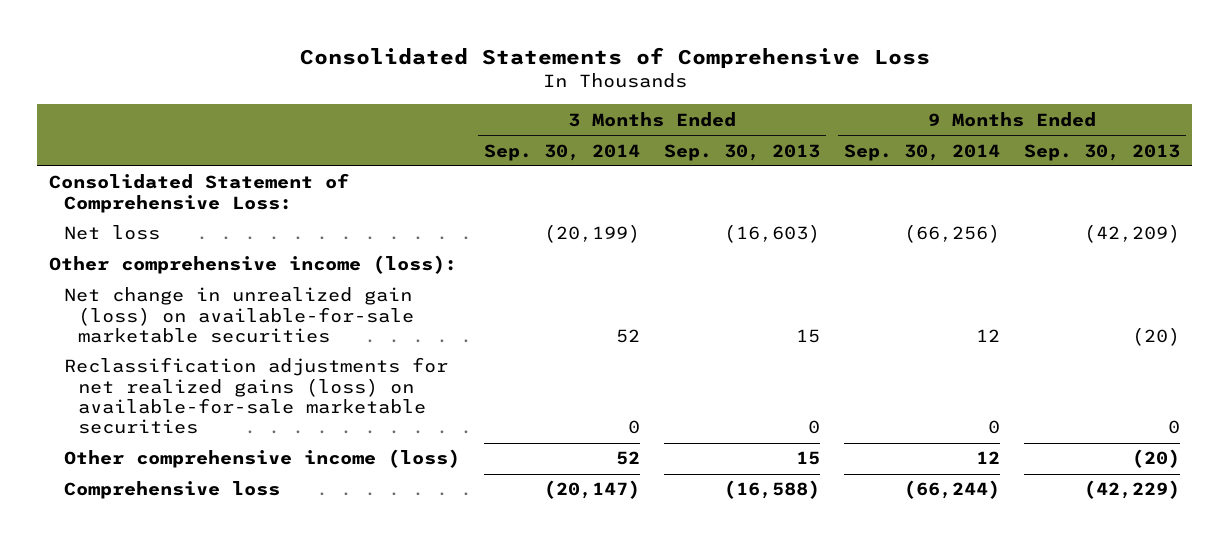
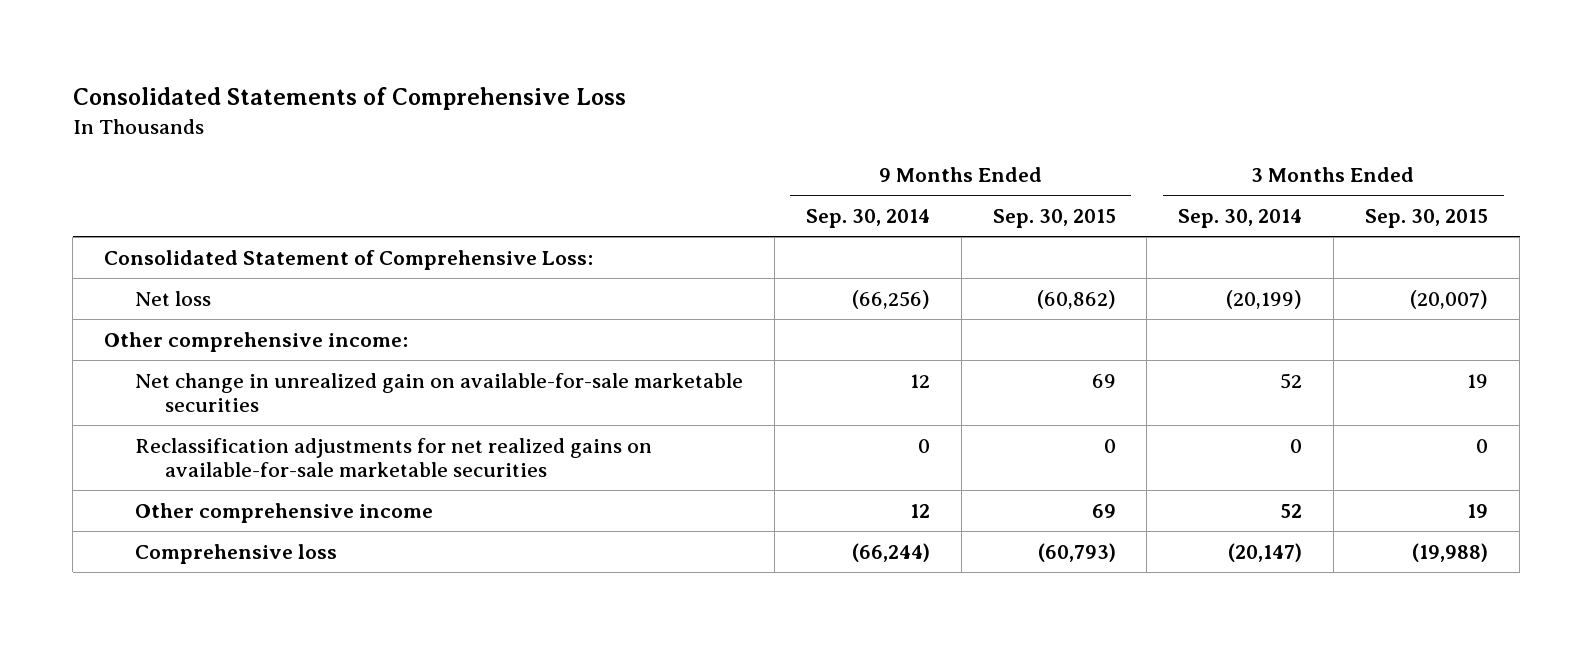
- | 3 Months Ended Sep. 30, 2014 | 3 Months Ended Sep. 30, 2013 | 9 Months Ended Sep. 30, 2014 | 9 Months Ended Sep. 30, 2013
+ | 9 Months Ended Sep. 30, 2014 | 9 Months Ended Sep. 30, 2015 | 3 Months Ended Sep. 30, 2014 | 3 Months Ended Sep. 30, 2015
- Other comprehensive income (loss):
- Net change in unrealized gain (loss) on available-for-sale marketable securities | 52 | 15 | 12 | (20)
- Reclassification adjustments for net realized gains (loss) on available-for-sale marketable securities | 0 | 0 | 0 | 0
- Other comprehensive income (loss) | 52 | 15 | 12 | (20)
+ Other comprehensive income:
+ Net change in unrealized gain on available-for-sale marketable securities | 12 | 69 | 52 | 19
+ Reclassification adjustments for net realized gains on available-for-sale marketable securities | 0 | 0 | 0 | 0
+ Other comprehensive income | 12 | 69 | 52 | 19

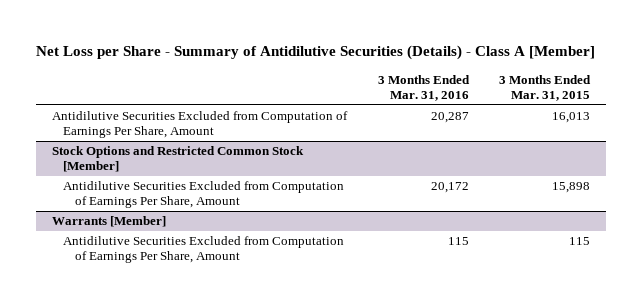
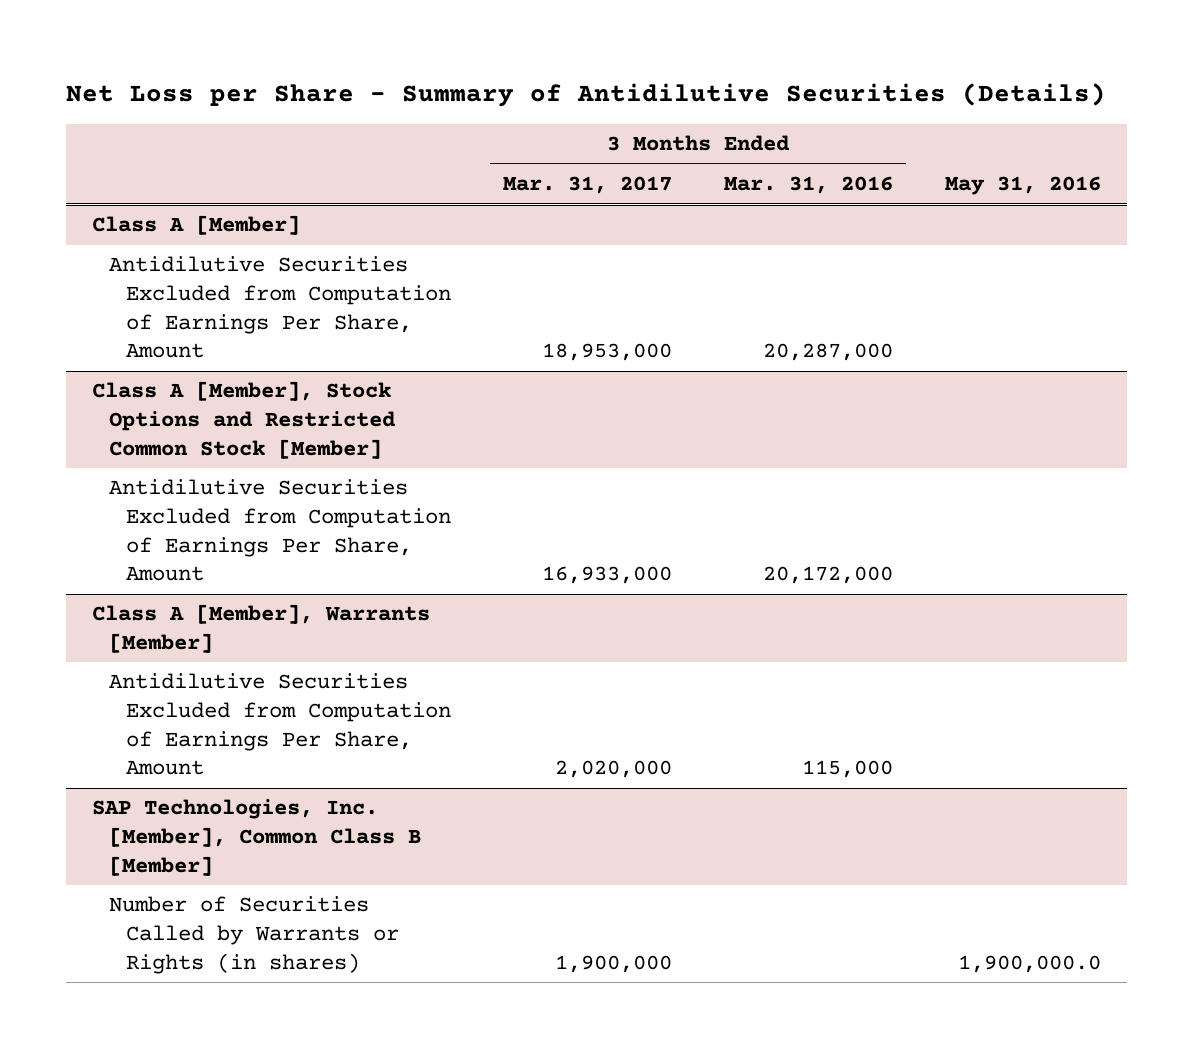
- Net Loss per Share - Summary of Antidilutive Securities (Details) - Class A [Member]
+ Net Loss per Share - Summary of Antidilutive Securities (Details)
- | 3 Months Ended Mar. 31, 2016 | 3 Months Ended Mar. 31, 2015
+ | 3 Months Ended Mar. 31, 2017 | 3 Months Ended Mar. 31, 2016 | May 31, 2016
- Antidilutive Securities Excluded from Computation of Earnings Per Share, Amount | 20,287 | 16,013
- Stock Options and Restricted Common Stock [Member]
- Antidilutive Securities Excluded from Computation of Earnings Per Share, Amount | 20,172 | 15,898
- Warrants [Member]
- Antidilutive Securities Excluded from Computation of Earnings Per Share, Amount | 115 | 115
+ Class A [Member]
+ Antidilutive Securities Excluded from Computation of Earnings Per Share, Amount | 18,953,000 | 20,287,000 |
+ Class A [Member], Stock Options and Restricted Common Stock [Member]
+ Antidilutive Securities Excluded from Computation of Earnings Per Share, Amount | 16,933,000 | 20,172,000 |
+ Class A [Member], Warrants [Member]
+ Antidilutive Securities Excluded from Computation of Earnings Per Share, Amount | 2,020,000 | 115,000 |
+ SAP Technologies, Inc. [Member], Common Class B [Member]
+ Number of Securities Called by Warrants or Rights (in shares) | 1,900,000 | | 1,900,000.0

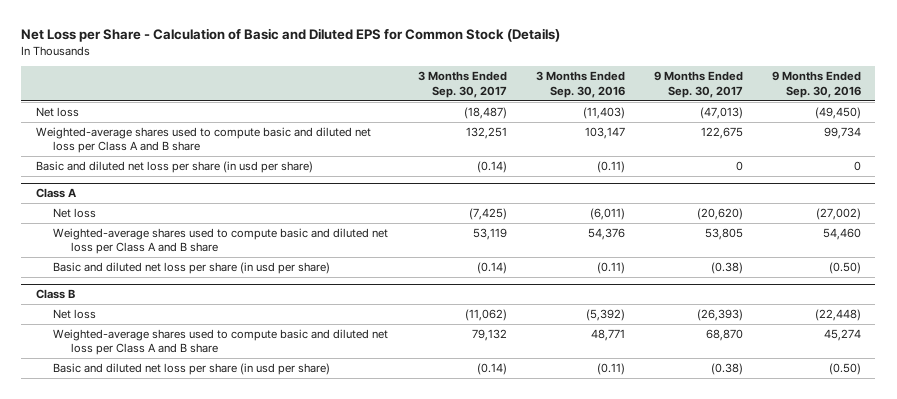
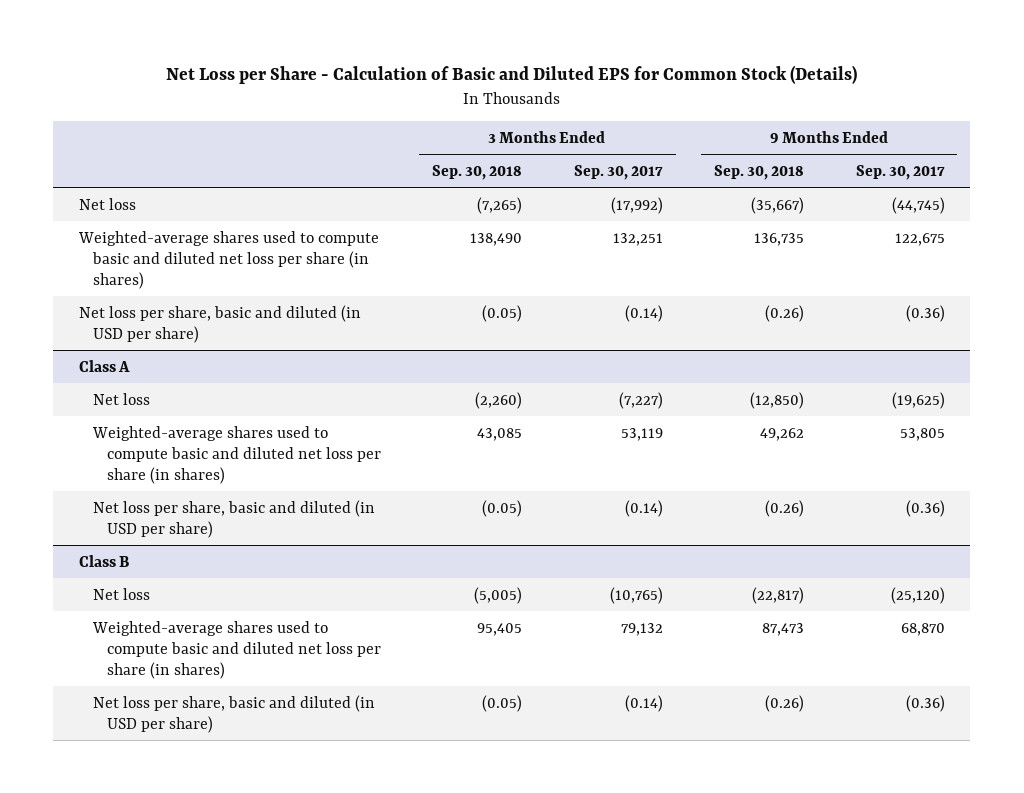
- | 3 Months Ended Sep. 30, 2017 | 3 Months Ended Sep. 30, 2016 | 9 Months Ended Sep. 30, 2017 | 9 Months Ended Sep. 30, 2016
+ | 3 Months Ended Sep. 30, 2018 | 3 Months Ended Sep. 30, 2017 | 9 Months Ended Sep. 30, 2018 | 9 Months Ended Sep. 30, 2017
- Net loss | (18,487) | (11,403) | (47,013) | (49,450)
- Weighted-average shares used to compute basic and diluted net loss per Class A and B share | 132,251 | 103,147 | 122,675 | 99,734
- Basic and diluted net loss per share (in usd per share) | (0.14) | (0.11) | 0 | 0
+ Net loss | (7,265) | (17,992) | (35,667) | (44,745)
+ Weighted-average shares used to compute basic and diluted net loss per share (in shares) | 138,490 | 132,251 | 136,735 | 122,675
+ Net loss per share, basic and diluted (in USD per share) | (0.05) | (0.14) | (0.26) | (0.36)
@ Class A
- Net loss | (7,425) | (6,011) | (20,620) | (27,002)
- Weighted-average shares used to compute basic and diluted net loss per Class A and B share | 53,119 | 54,376 | 53,805 | 54,460
- Basic and diluted net loss per share (in usd per share) | (0.14) | (0.11) | (0.38) | (0.50)
+ Net loss | (2,260) | (7,227) | (12,850) | (19,625)
+ Weighted-average shares used to compute basic and diluted net loss per share (in shares) | 43,085 | 53,119 | 49,262 | 53,805
+ Net loss per share, basic and diluted (in USD per share) | (0.05) | (0.14) | (0.26) | (0.36)
@ Class B
- Net loss | (11,062) | (5,392) | (26,393) | (22,448)
- Weighted-average shares used to compute basic and diluted net loss per Class A and B share | 79,132 | 48,771 | 68,870 | 45,274
- Basic and diluted net loss per share (in usd per share) | (0.14) | (0.11) | (0.38) | (0.50)
+ Net loss | (5,005) | (10,765) | (22,817) | (25,120)
+ Weighted-average shares used to compute basic and diluted net loss per share (in shares) | 95,405 | 79,132 | 87,473 | 68,870
+ Net loss per share, basic and diluted (in USD per share) | (0.05) | (0.14) | (0.26) | (0.36)

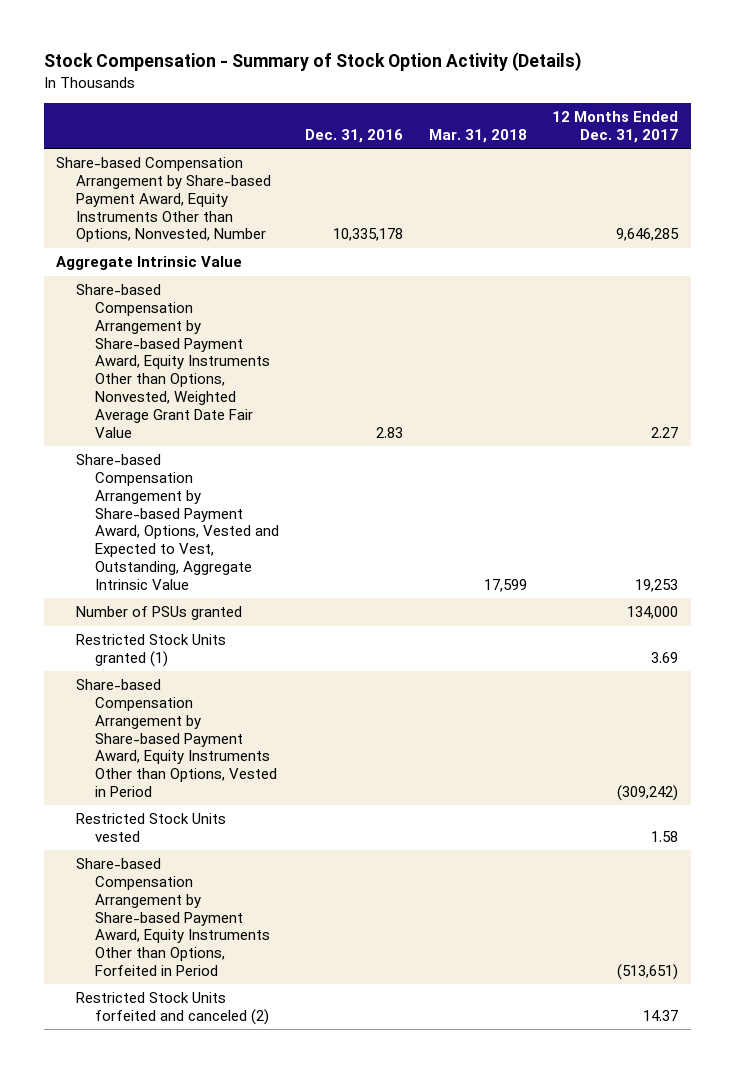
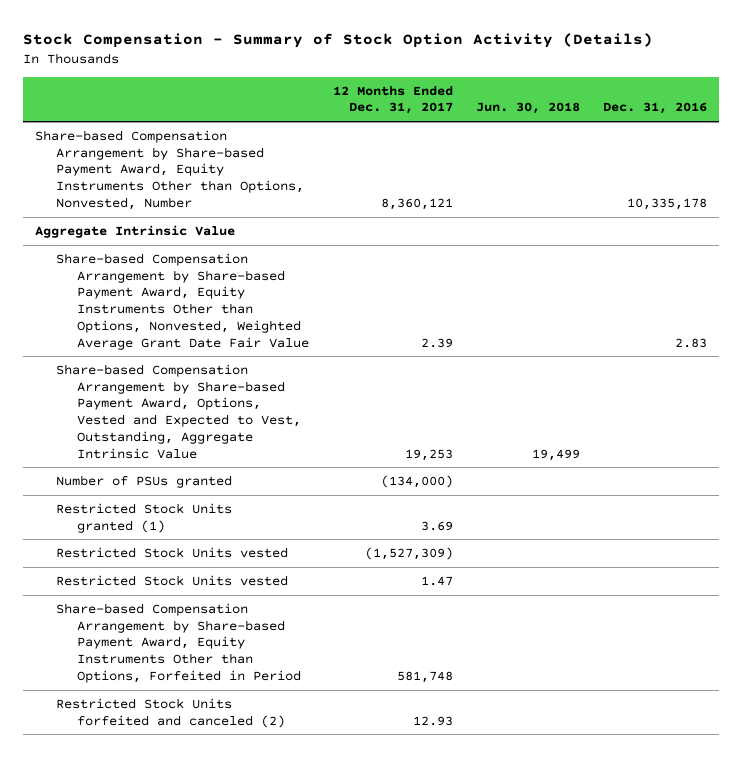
- | Dec. 31, 2016 | Mar. 31, 2018 | 12 Months Ended Dec. 31, 2017
+ | 12 Months Ended Dec. 31, 2017 | Jun. 30, 2018 | Dec. 31, 2016
- Share-based Compensation Arrangement by Share-based Payment Award, Equity Instruments Other than Options, Nonvested, Number | 10,335,178 | | 9,646,285
+ Share-based Compensation Arrangement by Share-based Payment Award, Equity Instruments Other than Options, Nonvested, Number | 8,360,121 | | 10,335,178
- Share-based Compensation Arrangement by Share-based Payment Award, Equity Instruments Other than Options, Nonvested, Weighted Average Grant Date Fair Value | 2.83 | | 2.27
+ Share-based Compensation Arrangement by Share-based Payment Award, Equity Instruments Other than Options, Nonvested, Weighted Average Grant Date Fair Value | 2.39 | | 2.83
- Number of PSUs granted | | | 134,000
+ Number of PSUs granted | (134,000) | |
- Share-based Compensation Arrangement by Share-based Payment Award, Equity Instruments Other than Options, Vested in Period | | | (309,242)
- Restricted Stock Units vested | | | 1.58
- Share-based Compensation Arrangement by Share-based Payment Award, Equity Instruments Other than Options, Forfeited in Period | | | (513,651)
- Restricted Stock Units forfeited and canceled (2) | | | 14.37
+ Restricted Stock Units vested | (1,527,309) | |
+ Restricted Stock Units vested | 1.47 | |
+ Share-based Compensation Arrangement by Share-based Payment Award, Equity Instruments Other than Options, Forfeited in Period | 581,748 | |
+ Restricted Stock Units forfeited and canceled (2) | 12.93 | |

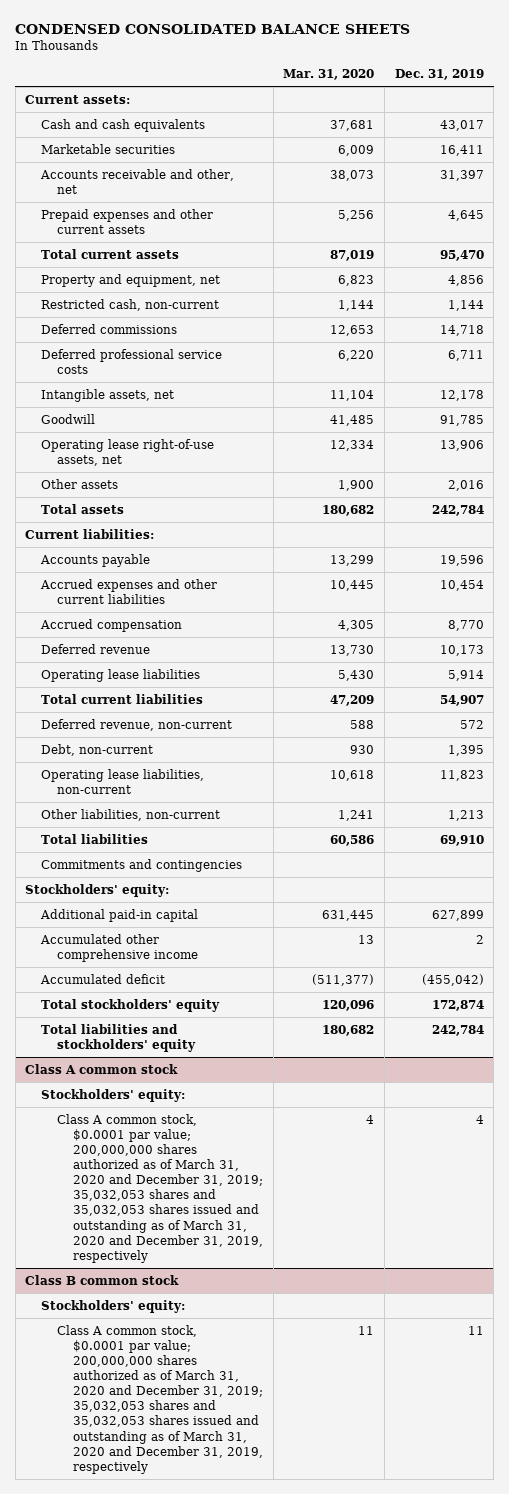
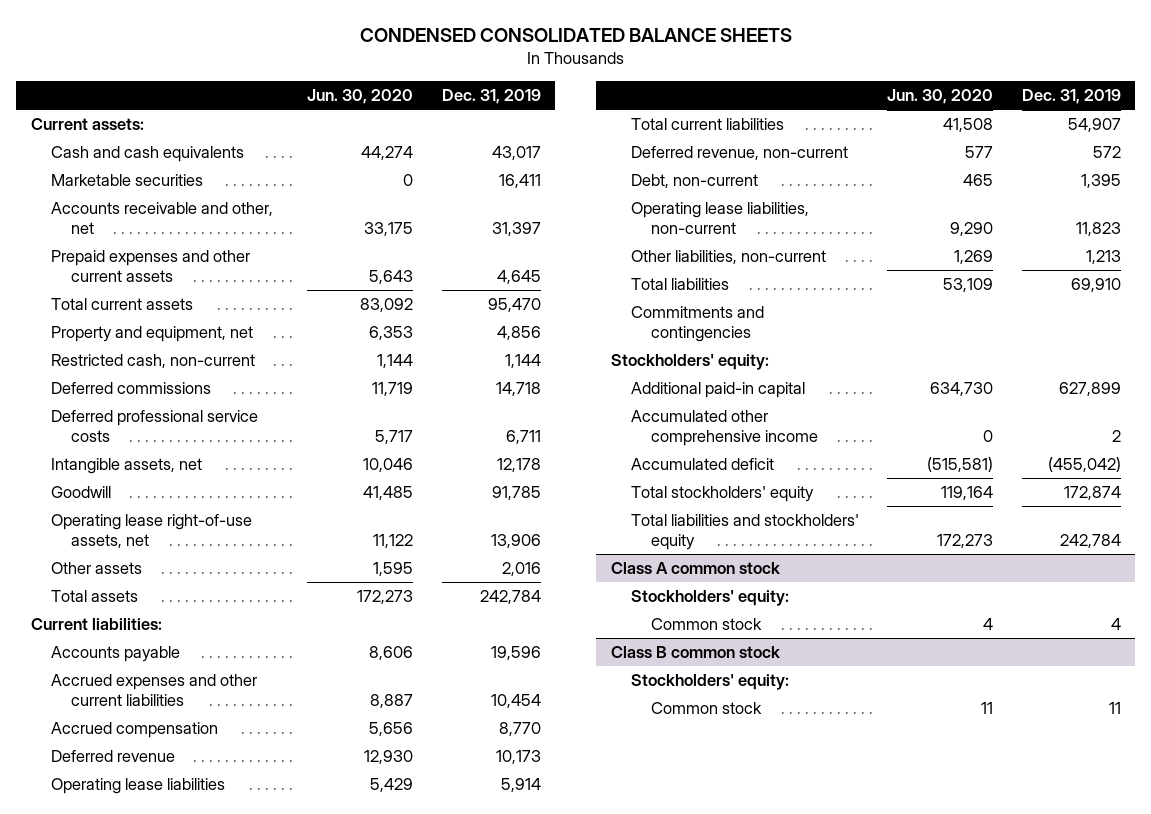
- | Mar. 31, 2020 | Dec. 31, 2019
+ | Jun. 30, 2020 | Dec. 31, 2019
@ Class A common stock
- Class A common stock, $0.0001 par value; 200,000,000 shares authorized as of March 31, 2020 and December 31, 2019; 35,032,053 shares and 35,032,053 shares issued and outstanding as of March 31, 2020 and December 31, 2019, respectively | 4 | 4
+ Common stock | 4 | 4
@ Class B common stock
- Class A common stock, $0.0001 par value; 200,000,000 shares authorized as of March 31, 2020 and December 31, 2019; 35,032,053 shares and 35,032,053 shares issued and outstanding as of March 31, 2020 and December 31, 2019, respectively | 11 | 11
+ Common stock | 11 | 11

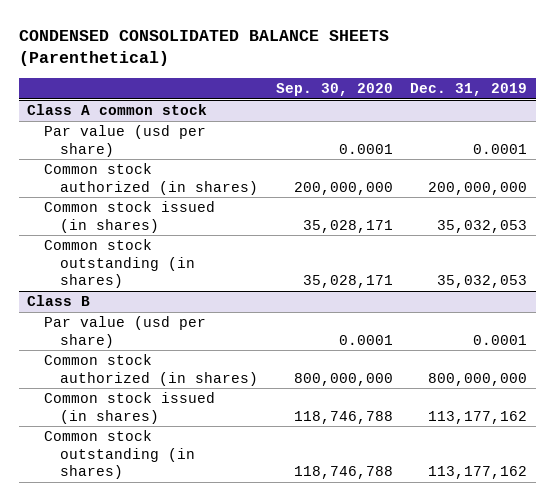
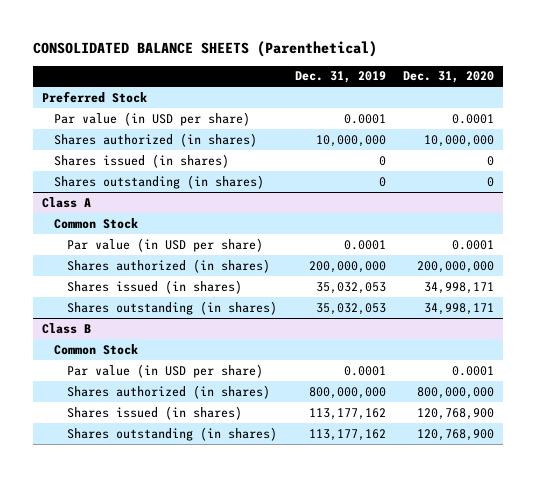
- CONDENSED CONSOLIDATED BALANCE SHEETS (Parenthetical)
+ CONSOLIDATED BALANCE SHEETS (Parenthetical)
- | Sep. 30, 2020 | Dec. 31, 2019
+ | Dec. 31, 2019 | Dec. 31, 2020
- Class A common stock
- Par value (usd per share) | 0.0001 | 0.0001
- Common stock authorized (in shares) | 200,000,000 | 200,000,000
- Common stock issued (in shares) | 35,028,171 | 35,032,053
- Common stock outstanding (in shares) | 35,028,171 | 35,032,053
+ Preferred Stock
+ Par value (in USD per share) | 0.0001 | 0.0001
+ Shares authorized (in shares) | 10,000,000 | 10,000,000
+ Shares issued (in shares) | 0 | 0
+ Shares outstanding (in shares) | 0 | 0
+ Class A
+ Common Stock
+ Par value (in USD per share) | 0.0001 | 0.0001
+ Shares authorized (in shares) | 200,000,000 | 200,000,000
+ Shares issued (in shares) | 35,032,053 | 34,998,171
+ Shares outstanding (in shares) | 35,032,053 | 34,998,171
@ Class B
- Par value (usd per share) | 0.0001 | 0.0001
- Common stock authorized (in shares) | 800,000,000 | 800,000,000
- Common stock issued (in shares) | 118,746,788 | 113,177,162
- Common stock outstanding (in shares) | 118,746,788 | 113,177,162
+ Common Stock
+ Par value (in USD per share) | 0.0001 | 0.0001
+ Shares authorized (in shares) | 800,000,000 | 800,000,000
+ Shares issued (in shares) | 113,177,162 | 120,768,900
+ Shares outstanding (in shares) | 113,177,162 | 120,768,900

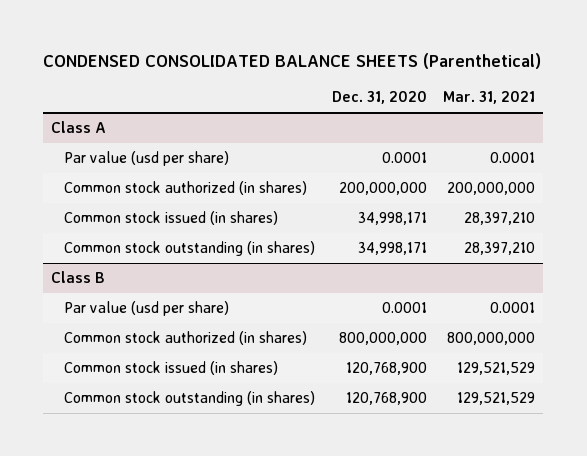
- CONSOLIDATED BALANCE SHEETS (Parenthetical)
+ CONDENSED CONSOLIDATED BALANCE SHEETS (Parenthetical)
- | Dec. 31, 2019 | Dec. 31, 2020
+ | Dec. 31, 2020 | Mar. 31, 2021
- Preferred Stock
- Par value (in USD per share) | 0.0001 | 0.0001
- Shares authorized (in shares) | 10,000,000 | 10,000,000
- Shares issued (in shares) | 0 | 0
- Shares outstanding (in shares) | 0 | 0
@ Class A
- Common Stock
- Par value (in USD per share) | 0.0001 | 0.0001
- Shares authorized (in shares) | 200,000,000 | 200,000,000
- Shares issued (in shares) | 35,032,053 | 34,998,171
- Shares outstanding (in shares) | 35,032,053 | 34,998,171
+ Par value (usd per share) | 0.0001 | 0.0001
+ Common stock authorized (in shares) | 200,000,000 | 200,000,000
+ Common stock issued (in shares) | 34,998,171 | 28,397,210
+ Common stock outstanding (in shares) | 34,998,171 | 28,397,210
@ Class B
- Common Stock
- Par value (in USD per share) | 0.0001 | 0.0001
- Shares authorized (in shares) | 800,000,000 | 800,000,000
- Shares issued (in shares) | 113,177,162 | 120,768,900
- Shares outstanding (in shares) | 113,177,162 | 120,768,900
+ Par value (usd per share) | 0.0001 | 0.0001
+ Common stock authorized (in shares) | 800,000,000 | 800,000,000
+ Common stock issued (in shares) | 120,768,900 | 129,521,529
+ Common stock outstanding (in shares) | 120,768,900 | 129,521,529

